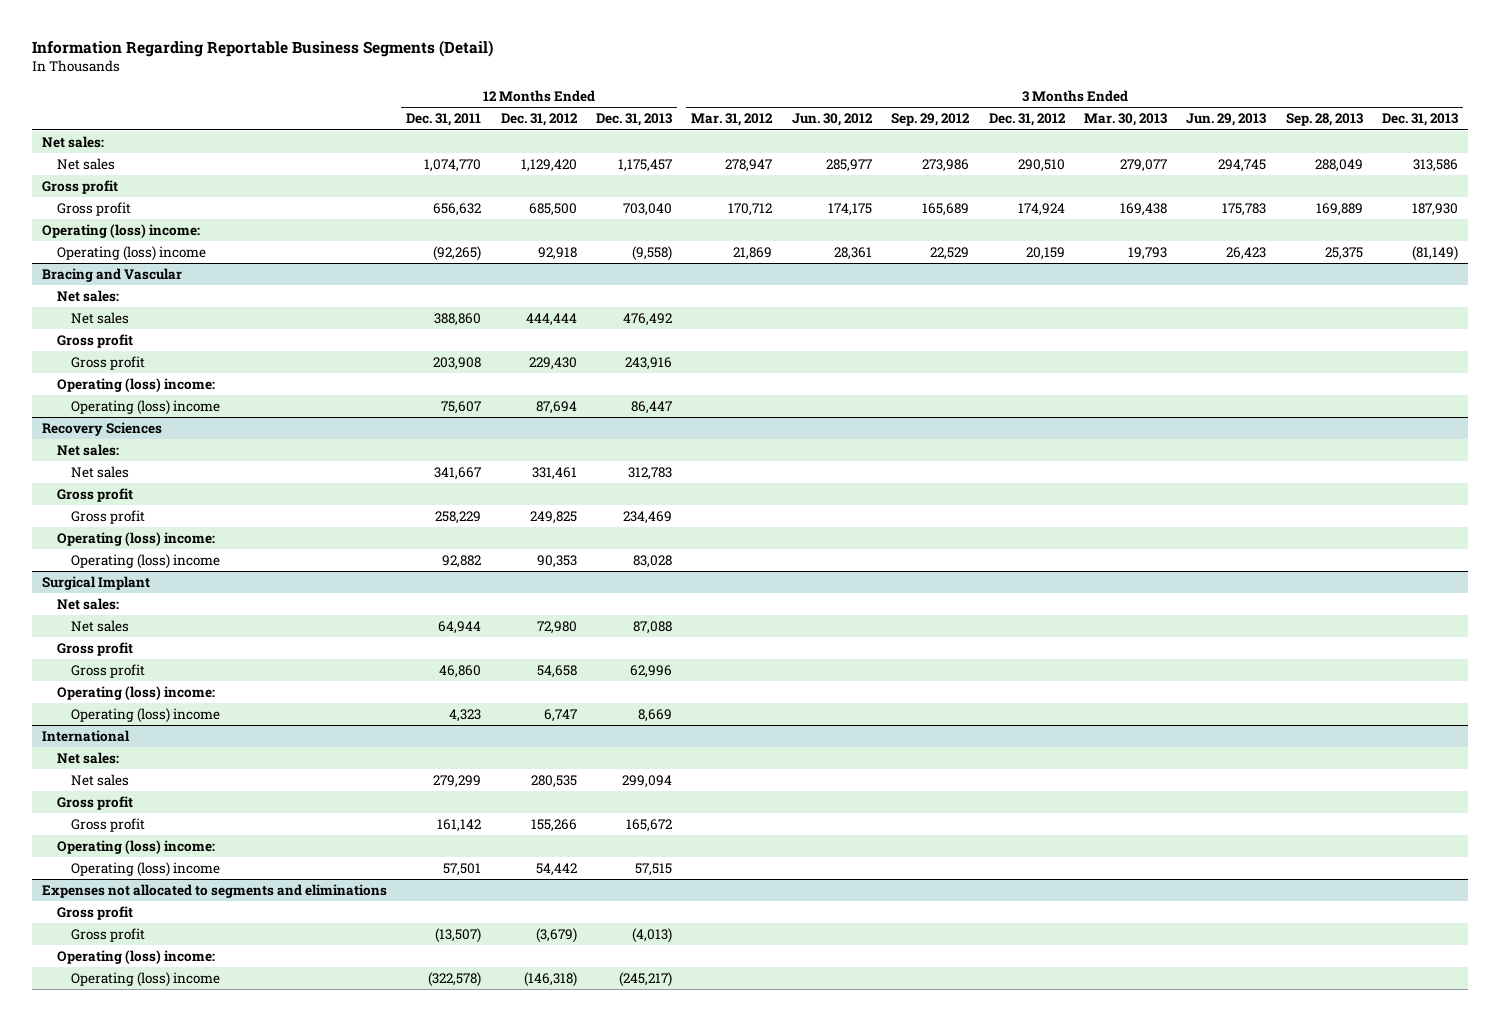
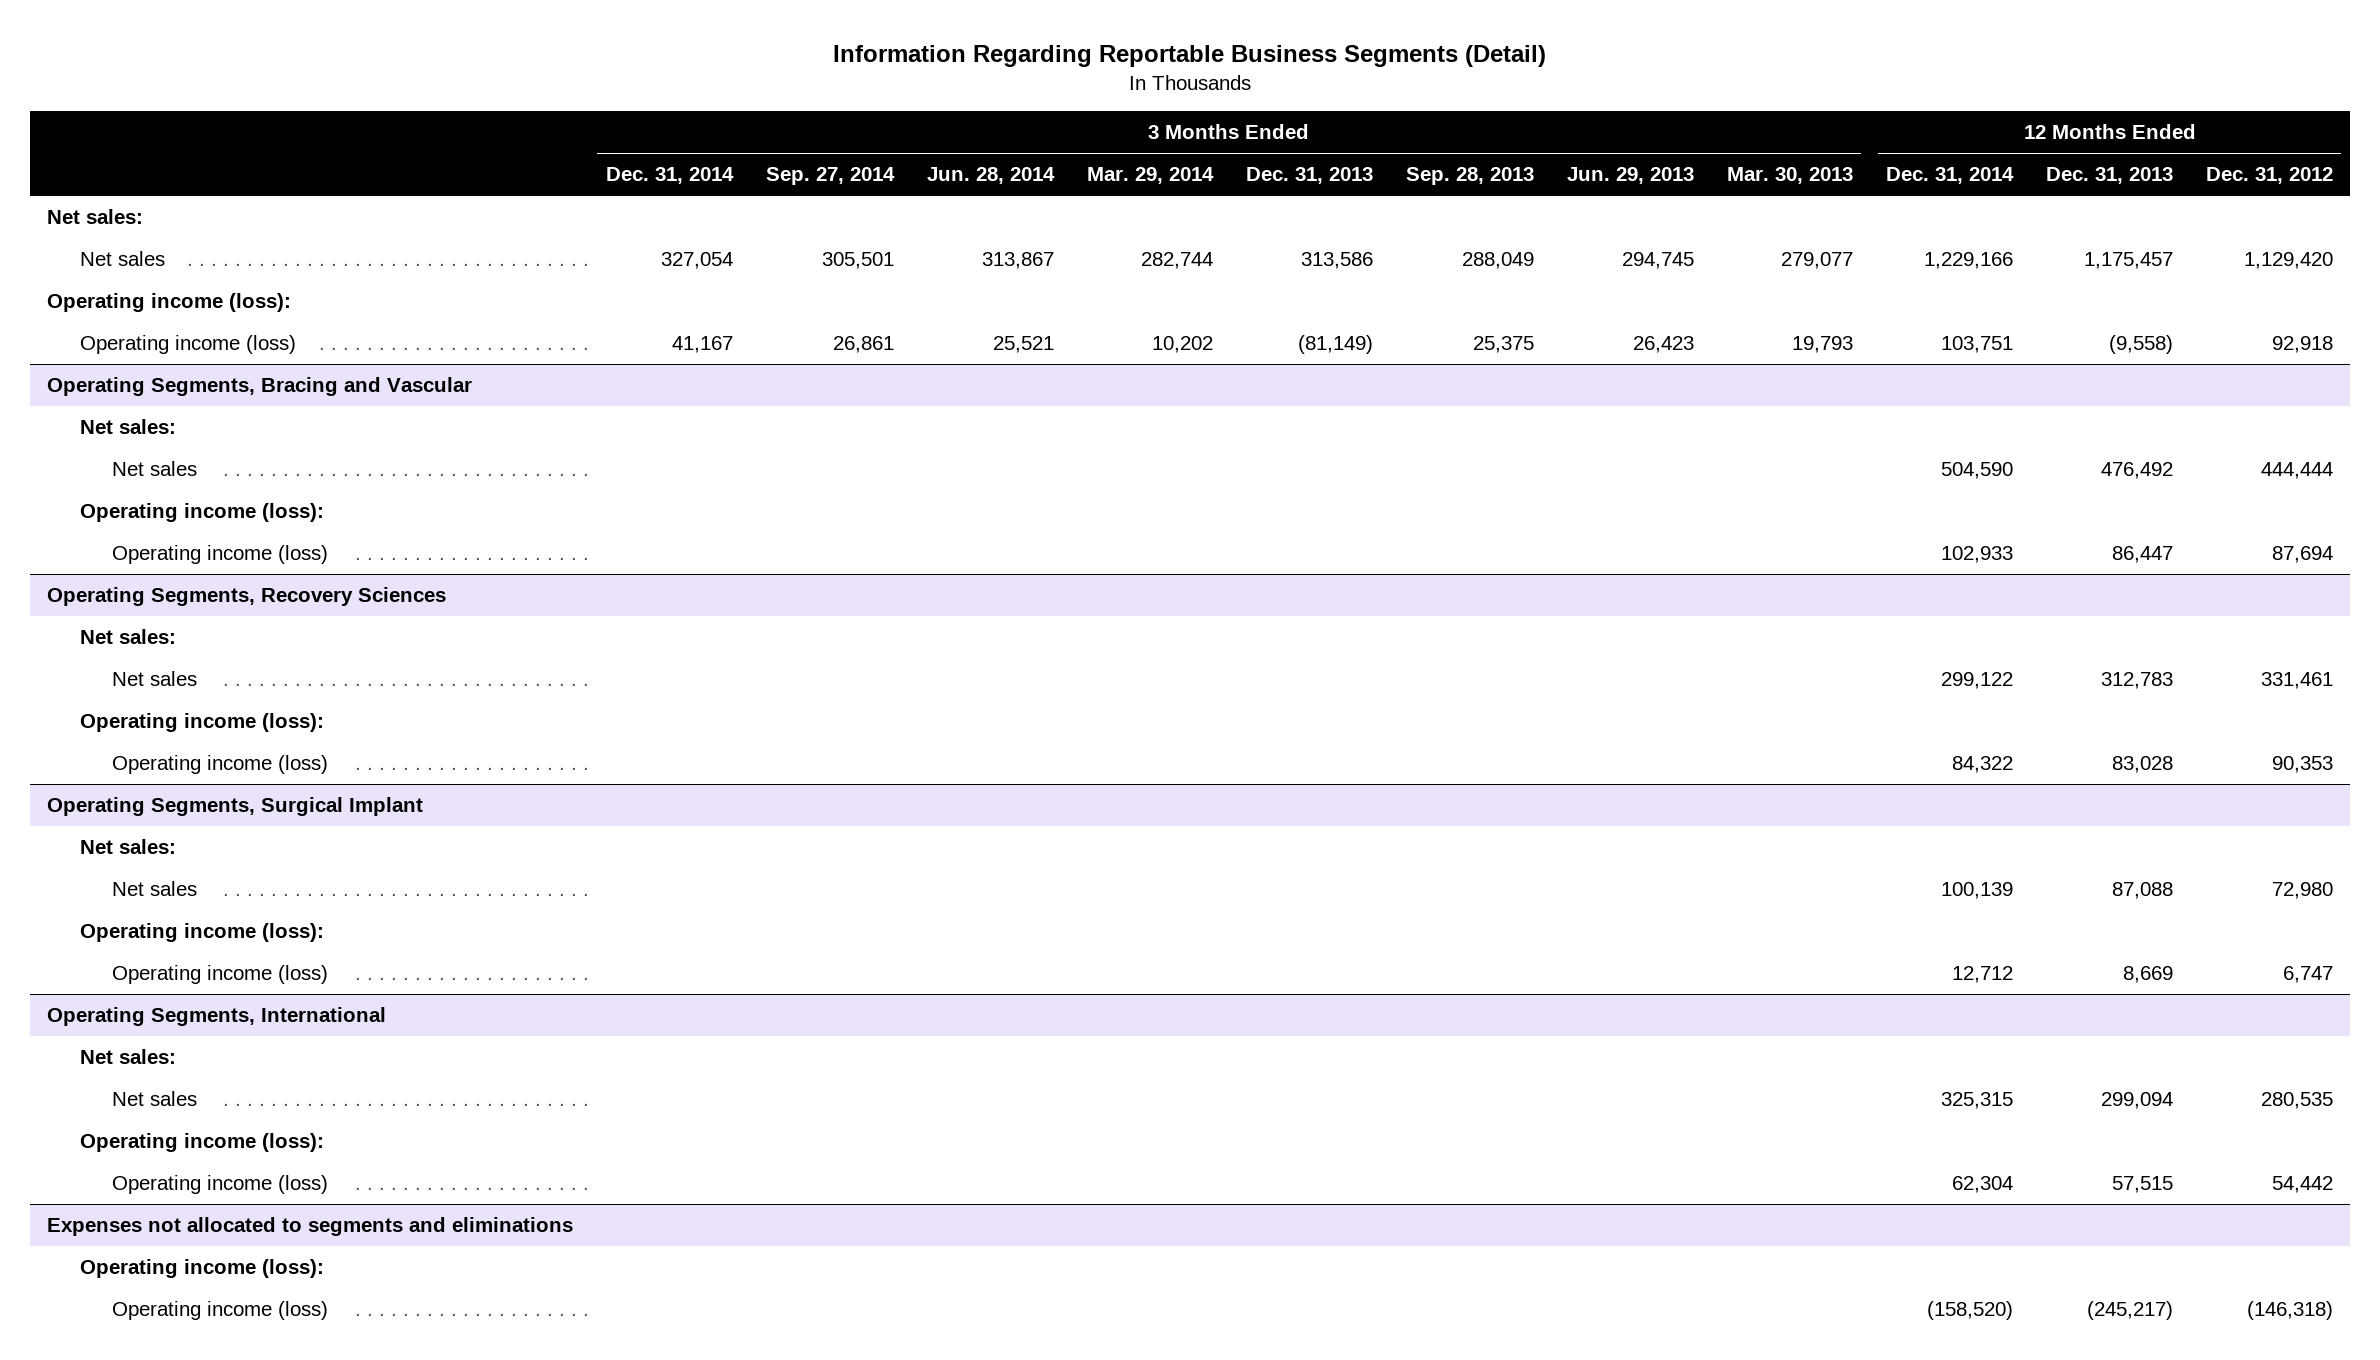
- | 12 Months Ended Dec. 31, 2011 | 12 Months Ended Dec. 31, 2012 | 12 Months Ended Dec. 31, 2013 | 3 Months Ended Mar. 31, 2012 | 3 Months Ended Jun. 30, 2012 | 3 Months Ended Sep. 29, 2012 | 3 Months Ended Dec. 31, 2012 | 3 Months Ended Mar. 30, 2013 | 3 Months Ended Jun. 29, 2013 | 3 Months Ended Sep. 28, 2013 | 3 Months Ended Dec. 31, 2013
+ | 3 Months Ended Dec. 31, 2014 | 3 Months Ended Sep. 27, 2014 | 3 Months Ended Jun. 28, 2014 | 3 Months Ended Mar. 29, 2014 | 3 Months Ended Dec. 31, 2013 | 3 Months Ended Sep. 28, 2013 | 3 Months Ended Jun. 29, 2013 | 3 Months Ended Mar. 30, 2013 | 12 Months Ended Dec. 31, 2014 | 12 Months Ended Dec. 31, 2013 | 12 Months Ended Dec. 31, 2012
- Gross profit
- Gross profit | 656,632 | 685,500 | 703,040 | 170,712 | 174,175 | 165,689 | 174,924 | 169,438 | 175,783 | 169,889 | 187,930
- Operating (loss) income:
- Operating (loss) income | (92,265) | 92,918 | (9,558) | 21,869 | 28,361 | 22,529 | 20,159 | 19,793 | 26,423 | 25,375 | (81,149)
- Bracing and Vascular
+ Operating income (loss):
+ Operating income (loss) | 41,167 | 26,861 | 25,521 | 10,202 | (81,149) | 25,375 | 26,423 | 19,793 | 103,751 | (9,558) | 92,918
+ Operating Segments, Bracing and Vascular
- Gross profit
- Gross profit | 203,908 | 229,430 | 243,916 | | | | | | | |
- Operating (loss) income:
- Operating (loss) income | 75,607 | 87,694 | 86,447 | | | | | | | |
- Recovery Sciences
+ Operating income (loss):
+ Operating income (loss) | | | | | | | | | 102,933 | 86,447 | 87,694
+ Operating Segments, Recovery Sciences
- Gross profit
- Gross profit | 258,229 | 249,825 | 234,469 | | | | | | | |
- Operating (loss) income:
- Operating (loss) income | 92,882 | 90,353 | 83,028 | | | | | | | |
- Surgical Implant
+ Operating income (loss):
+ Operating income (loss) | | | | | | | | | 84,322 | 83,028 | 90,353
+ Operating Segments, Surgical Implant
- Gross profit
- Gross profit | 46,860 | 54,658 | 62,996 | | | | | | | |
- Operating (loss) income:
- Operating (loss) income | 4,323 | 6,747 | 8,669 | | | | | | | |
- International
+ Operating income (loss):
+ Operating income (loss) | | | | | | | | | 12,712 | 8,669 | 6,747
+ Operating Segments, International
- Gross profit
- Gross profit | 161,142 | 155,266 | 165,672 | | | | | | | |
- Operating (loss) income:
- Operating (loss) income | 57,501 | 54,442 | 57,515 | | | | | | | |
+ Operating income (loss):
+ Operating income (loss) | | | | | | | | | 62,304 | 57,515 | 54,442
@ Expenses not allocated to segments and eliminations
- Gross profit
- Gross profit | (13,507) | (3,679) | (4,013) | | | | | | | |
- Operating (loss) income:
- Operating (loss) income | (322,578) | (146,318) | (245,217) | | | | | | | |
+ Operating income (loss):
+ Operating income (loss) | | | | | | | | | (158,520) | (245,217) | (146,318)

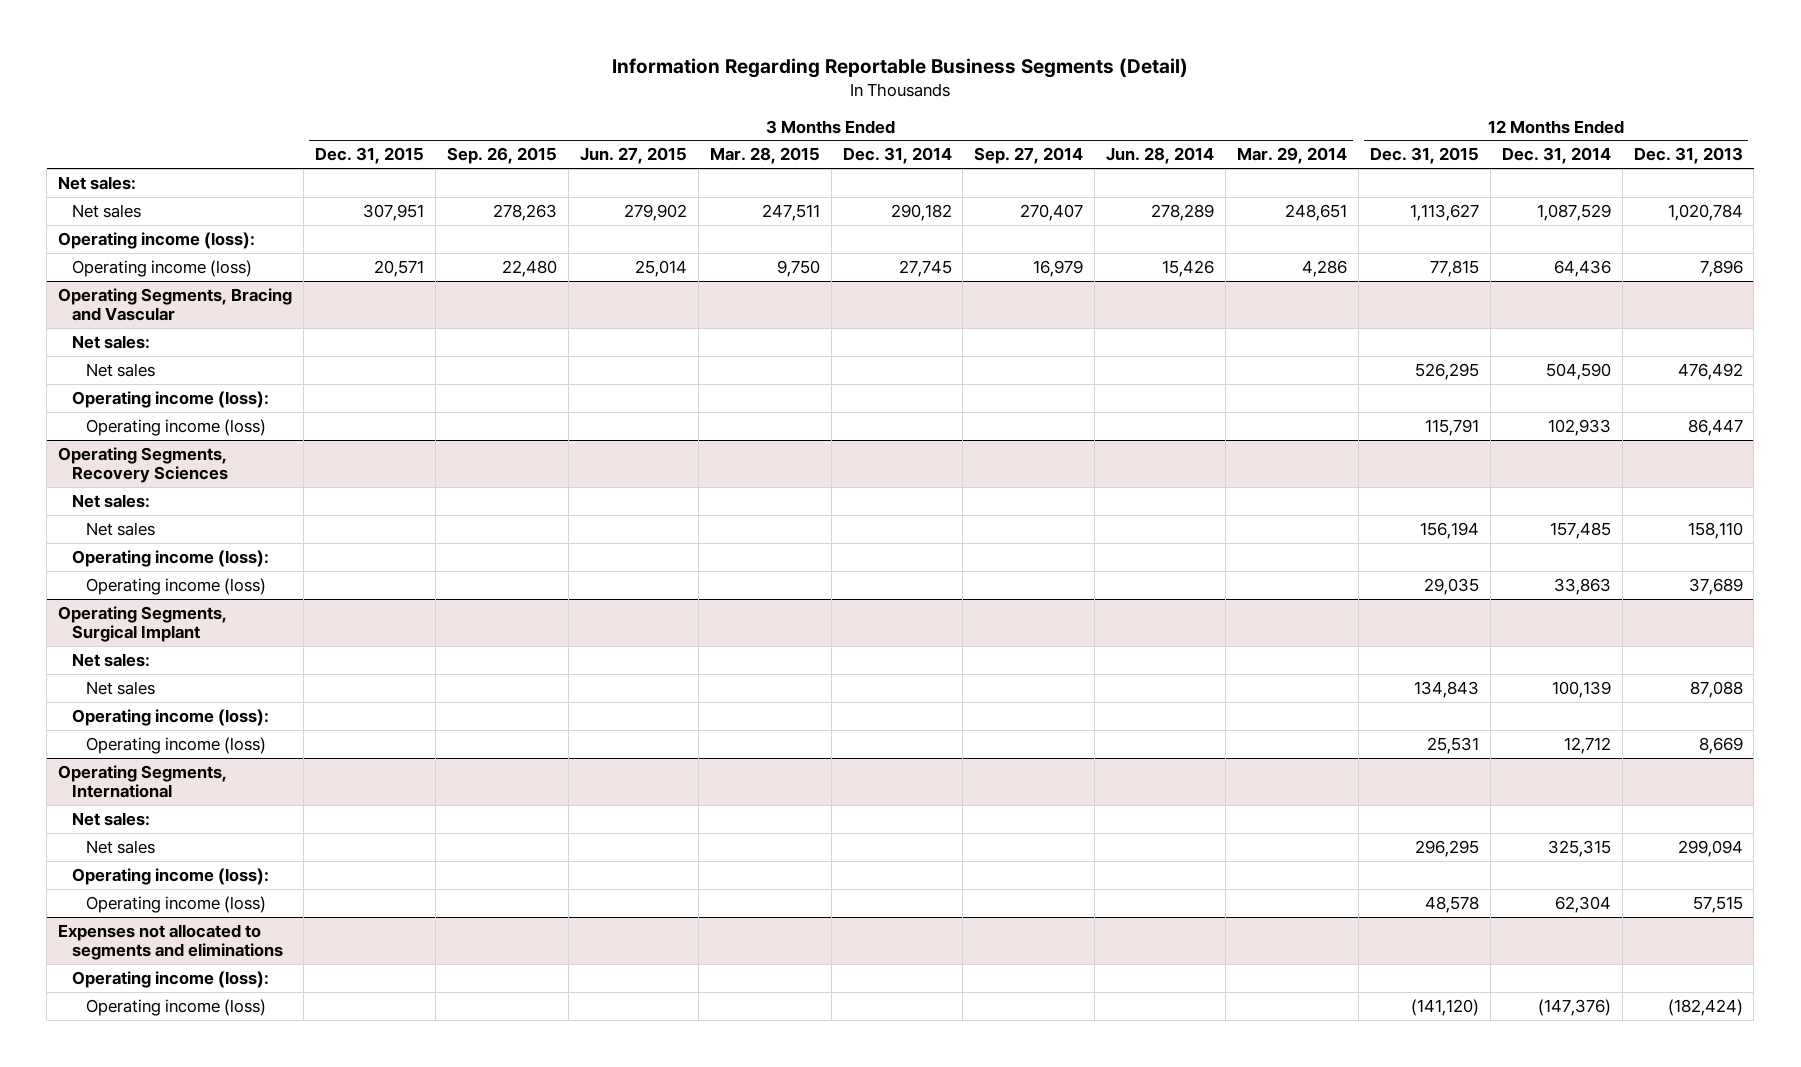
- | 3 Months Ended Dec. 31, 2014 | 3 Months Ended Sep. 27, 2014 | 3 Months Ended Jun. 28, 2014 | 3 Months Ended Mar. 29, 2014 | 3 Months Ended Dec. 31, 2013 | 3 Months Ended Sep. 28, 2013 | 3 Months Ended Jun. 29, 2013 | 3 Months Ended Mar. 30, 2013 | 12 Months Ended Dec. 31, 2014 | 12 Months Ended Dec. 31, 2013 | 12 Months Ended Dec. 31, 2012
+ | 3 Months Ended Dec. 31, 2015 | 3 Months Ended Sep. 26, 2015 | 3 Months Ended Jun. 27, 2015 | 3 Months Ended Mar. 28, 2015 | 3 Months Ended Dec. 31, 2014 | 3 Months Ended Sep. 27, 2014 | 3 Months Ended Jun. 28, 2014 | 3 Months Ended Mar. 29, 2014 | 12 Months Ended Dec. 31, 2015 | 12 Months Ended Dec. 31, 2014 | 12 Months Ended Dec. 31, 2013
- Net sales | 327,054 | 305,501 | 313,867 | 282,744 | 313,586 | 288,049 | 294,745 | 279,077 | 1,229,166 | 1,175,457 | 1,129,420
+ Net sales | 307,951 | 278,263 | 279,902 | 247,511 | 290,182 | 270,407 | 278,289 | 248,651 | 1,113,627 | 1,087,529 | 1,020,784
- Operating income (loss) | 41,167 | 26,861 | 25,521 | 10,202 | (81,149) | 25,375 | 26,423 | 19,793 | 103,751 | (9,558) | 92,918
+ Operating income (loss) | 20,571 | 22,480 | 25,014 | 9,750 | 27,745 | 16,979 | 15,426 | 4,286 | 77,815 | 64,436 | 7,896
@ Operating Segments, Recovery Sciences
- Net sales | | | | | | | | | 299,122 | 312,783 | 331,461
+ Net sales | | | | | | | | | 156,194 | 157,485 | 158,110
- Operating income (loss) | | | | | | | | | 84,322 | 83,028 | 90,353
+ Operating income (loss) | | | | | | | | | 29,035 | 33,863 | 37,689
@ Expenses not allocated to segments and eliminations
- Operating income (loss) | | | | | | | | | (158,520) | (245,217) | (146,318)
+ Operating income (loss) | | | | | | | | | (141,120) | (147,376) | (182,424)

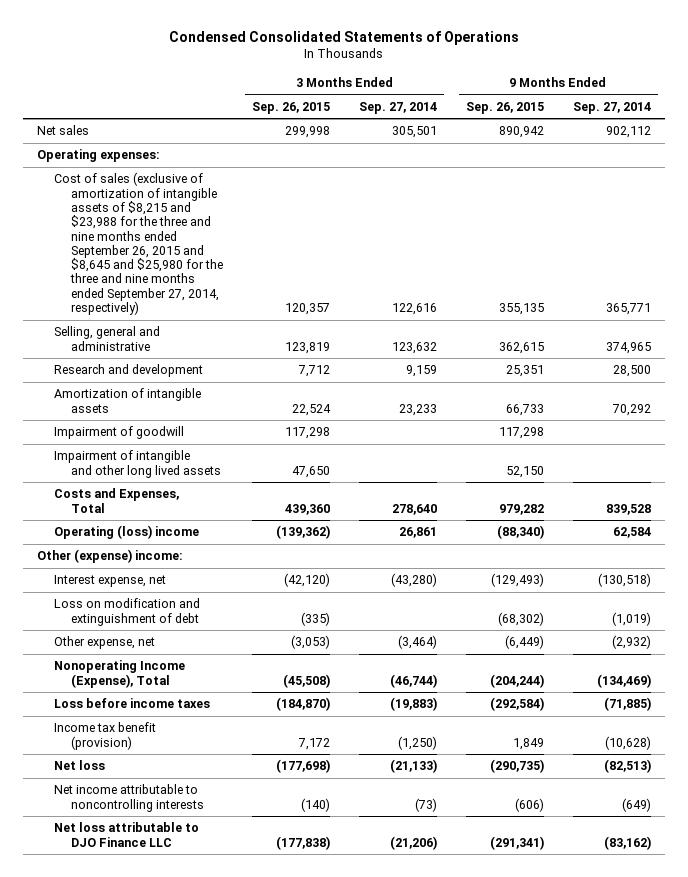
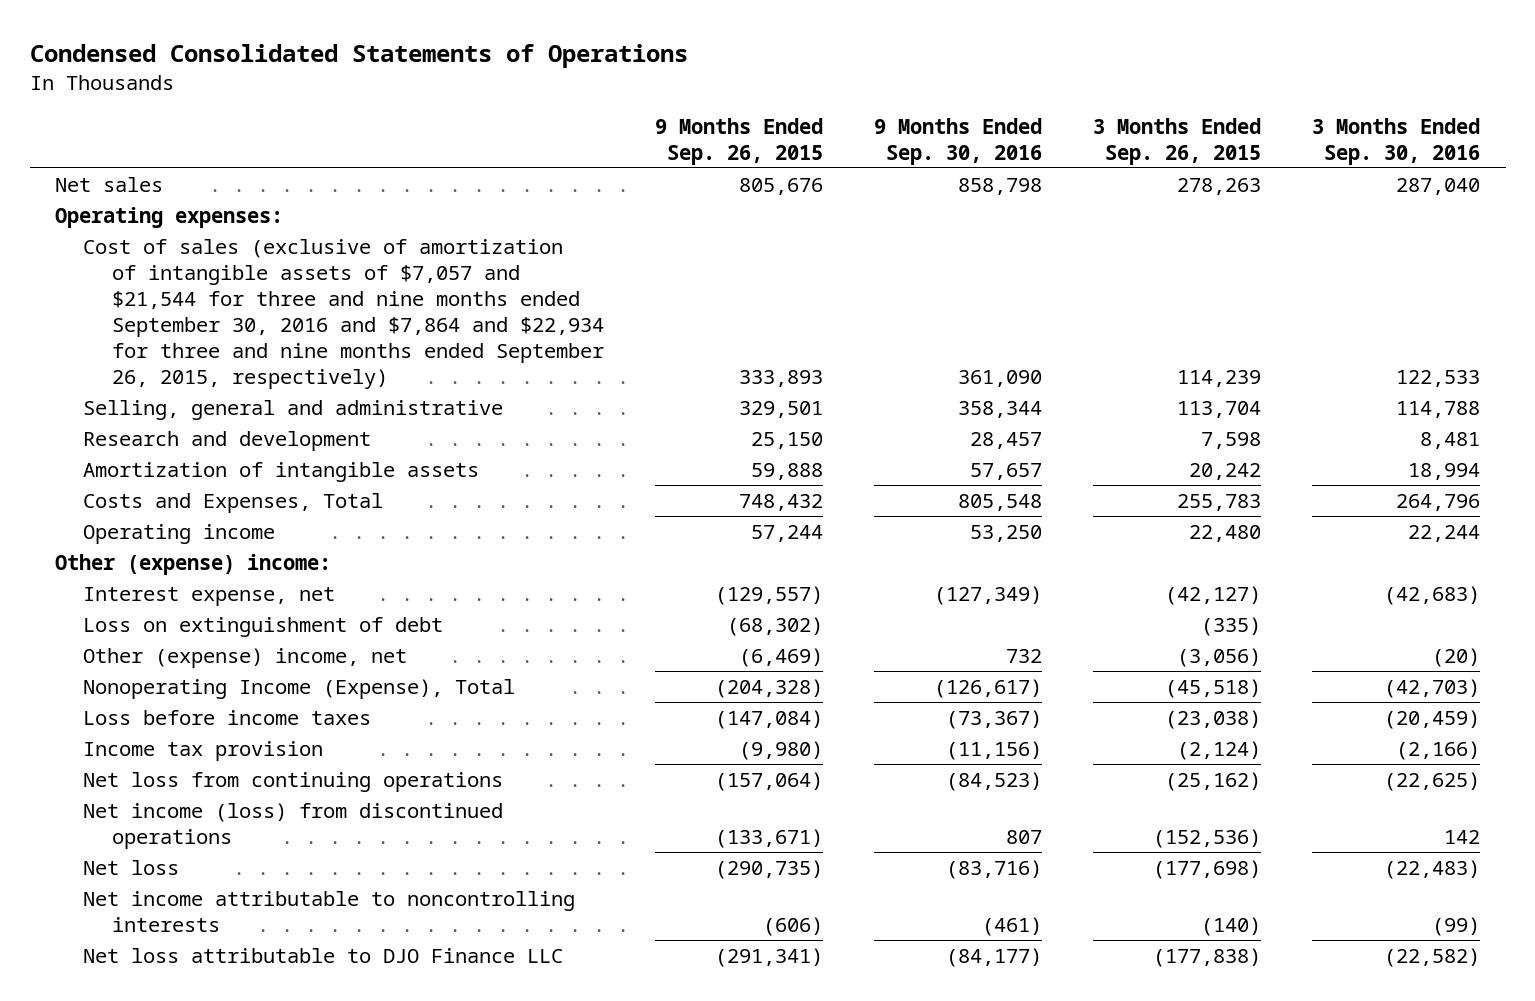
- | 3 Months Ended Sep. 26, 2015 | 3 Months Ended Sep. 27, 2014 | 9 Months Ended Sep. 26, 2015 | 9 Months Ended Sep. 27, 2014
+ | 9 Months Ended Sep. 26, 2015 | 9 Months Ended Sep. 30, 2016 | 3 Months Ended Sep. 26, 2015 | 3 Months Ended Sep. 30, 2016
- Net sales | 299,998 | 305,501 | 890,942 | 902,112
+ Net sales | 805,676 | 858,798 | 278,263 | 287,040
- Cost of sales (exclusive of amortization of intangible assets of $8,215 and $23,988 for the three and nine months ended September 26, 2015 and $8,645 and $25,980 for the three and nine months ended September 27, 2014, respectively) | 120,357 | 122,616 | 355,135 | 365,771
- Selling, general and administrative | 123,819 | 123,632 | 362,615 | 374,965
- Research and development | 7,712 | 9,159 | 25,351 | 28,500
- Amortization of intangible assets | 22,524 | 23,233 | 66,733 | 70,292
- Impairment of goodwill | 117,298 | | 117,298 |
- Impairment of intangible and other long lived assets | 47,650 | | 52,150 |
- Costs and Expenses, Total | 439,360 | 278,640 | 979,282 | 839,528
- Operating (loss) income | (139,362) | 26,861 | (88,340) | 62,584
+ Cost of sales (exclusive of amortization of intangible assets of $7,057 and $21,544 for three and nine months ended September 30, 2016 and $7,864 and $22,934 for three and nine months ended September 26, 2015, respectively) | 333,893 | 361,090 | 114,239 | 122,533
+ Selling, general and administrative | 329,501 | 358,344 | 113,704 | 114,788
+ Research and development | 25,150 | 28,457 | 7,598 | 8,481
+ Amortization of intangible assets | 59,888 | 57,657 | 20,242 | 18,994
+ Costs and Expenses, Total | 748,432 | 805,548 | 255,783 | 264,796
+ Operating income | 57,244 | 53,250 | 22,480 | 22,244
- Interest expense, net | (42,120) | (43,280) | (129,493) | (130,518)
- Loss on modification and extinguishment of debt | (335) | | (68,302) | (1,019)
- Other expense, net | (3,053) | (3,464) | (6,449) | (2,932)
- Nonoperating Income (Expense), Total | (45,508) | (46,744) | (204,244) | (134,469)
- Loss before income taxes | (184,870) | (19,883) | (292,584) | (71,885)
- Income tax benefit (provision) | 7,172 | (1,250) | 1,849 | (10,628)
+ Interest expense, net | (129,557) | (127,349) | (42,127) | (42,683)
+ Loss on extinguishment of debt | (68,302) | | (335) |
+ Other (expense) income, net | (6,469) | 732 | (3,056) | (20)
+ Nonoperating Income (Expense), Total | (204,328) | (126,617) | (45,518) | (42,703)
+ Loss before income taxes | (147,084) | (73,367) | (23,038) | (20,459)
+ Income tax provision | (9,980) | (11,156) | (2,124) | (2,166)
+ Net loss from continuing operations | (157,064) | (84,523) | (25,162) | (22,625)
+ Net income (loss) from discontinued operations | (133,671) | 807 | (152,536) | 142

